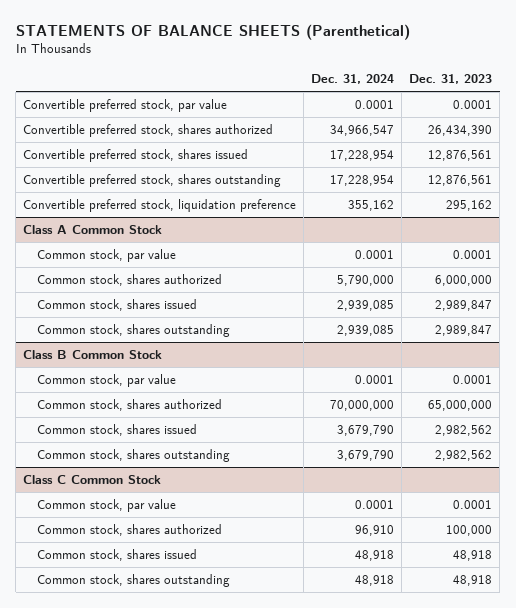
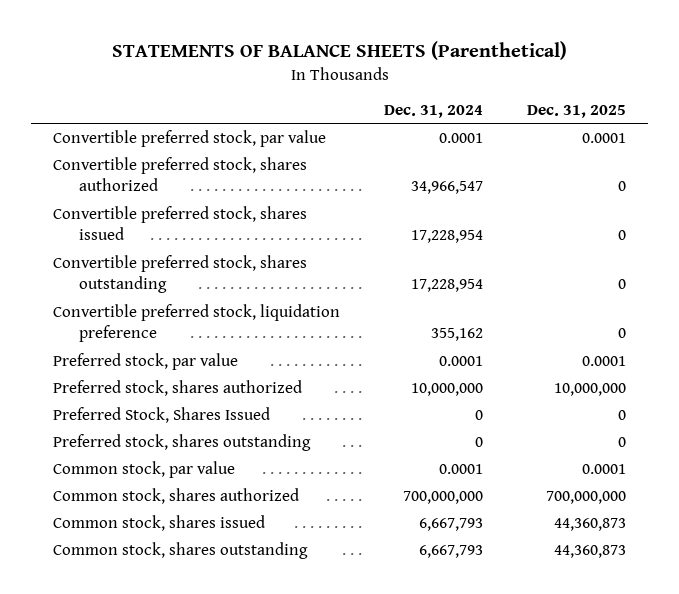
- | Dec. 31, 2024 | Dec. 31, 2023
+ | Dec. 31, 2024 | Dec. 31, 2025
- Class A Common Stock
- Common stock, par value | 0.0001 | 0.0001
- Common stock, shares authorized | 5,790,000 | 6,000,000
- Common stock, shares issued | 2,939,085 | 2,989,847
- Common stock, shares outstanding | 2,939,085 | 2,989,847
- Class B Common Stock
- Common stock, par value | 0.0001 | 0.0001
- Common stock, shares authorized | 70,000,000 | 65,000,000
- Common stock, shares issued | 3,679,790 | 2,982,562
- Common stock, shares outstanding | 3,679,790 | 2,982,562
- Class C Common Stock
+ Preferred stock, par value | 0.0001 | 0.0001
+ Preferred stock, shares authorized | 10,000,000 | 10,000,000
+ Preferred Stock, Shares Issued | 0 | 0
+ Preferred stock, shares outstanding | 0 | 0
- Common stock, shares authorized | 96,910 | 100,000
- Common stock, shares issued | 48,918 | 48,918
- Common stock, shares outstanding | 48,918 | 48,918
+ Common stock, shares authorized | 700,000,000 | 700,000,000
+ Common stock, shares issued | 6,667,793 | 44,360,873
+ Common stock, shares outstanding | 6,667,793 | 44,360,873

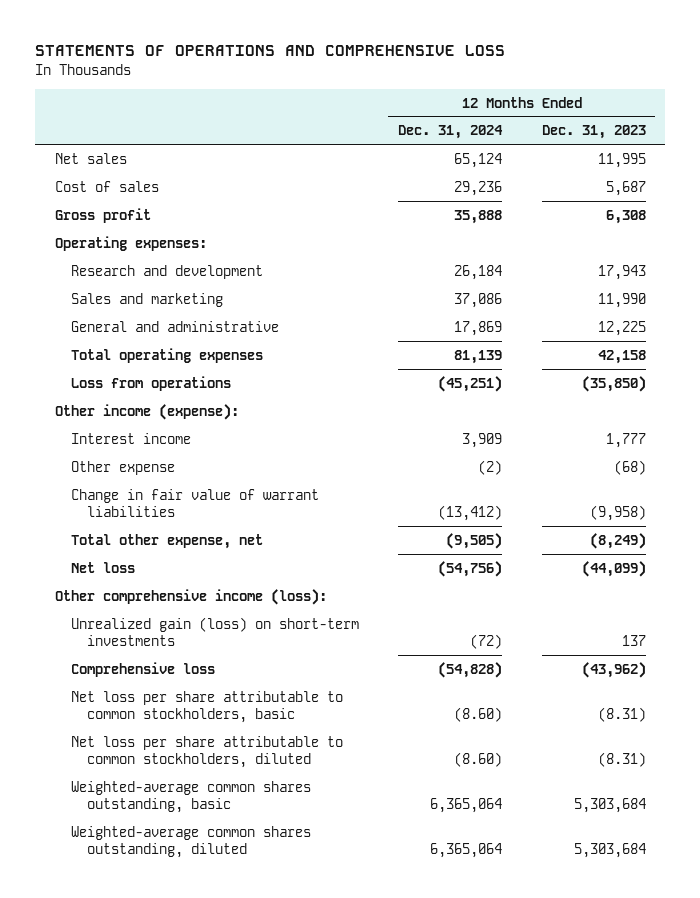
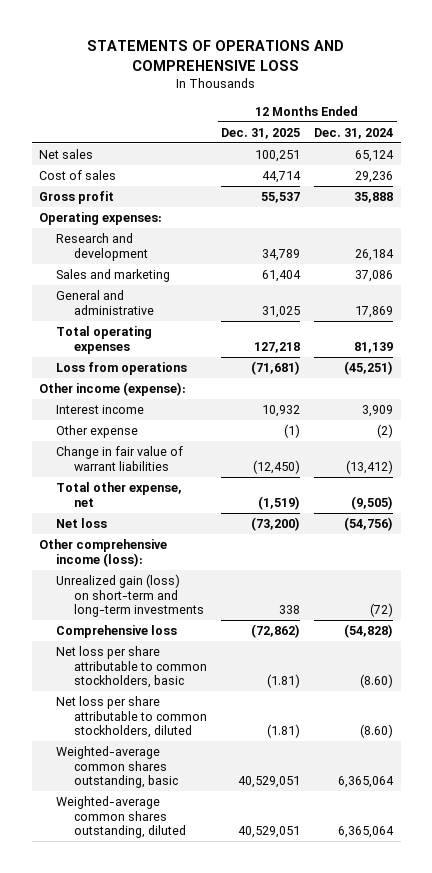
- | 12 Months Ended Dec. 31, 2024 | 12 Months Ended Dec. 31, 2023
+ | 12 Months Ended Dec. 31, 2025 | 12 Months Ended Dec. 31, 2024
- Unrealized gain (loss) on short-term investments | (72) | 137
+ Unrealized gain (loss) on short-term and long-term investments | 338 | (72)

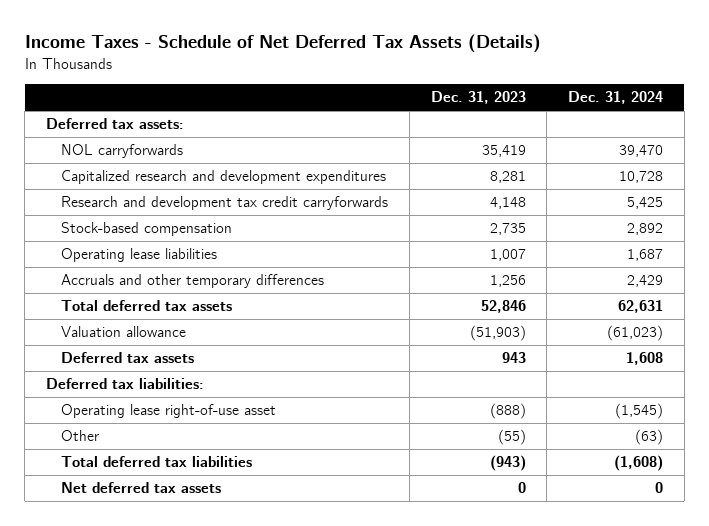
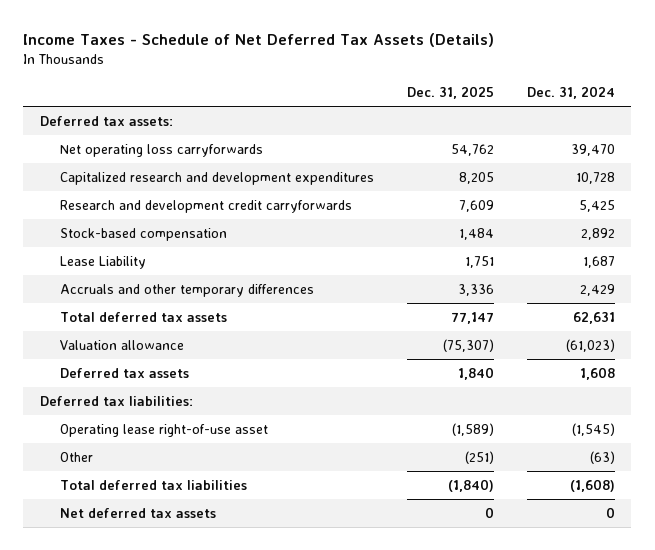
- | Dec. 31, 2023 | Dec. 31, 2024
+ | Dec. 31, 2025 | Dec. 31, 2024
- NOL carryforwards | 35,419 | 39,470
+ Net operating loss carryforwards | 54,762 | 39,470
- Research and development tax credit carryforwards | 4,148 | 5,425
+ Research and development credit carryforwards | 7,609 | 5,425
- Operating lease liabilities | 1,007 | 1,687
+ Lease Liability | 1,751 | 1,687

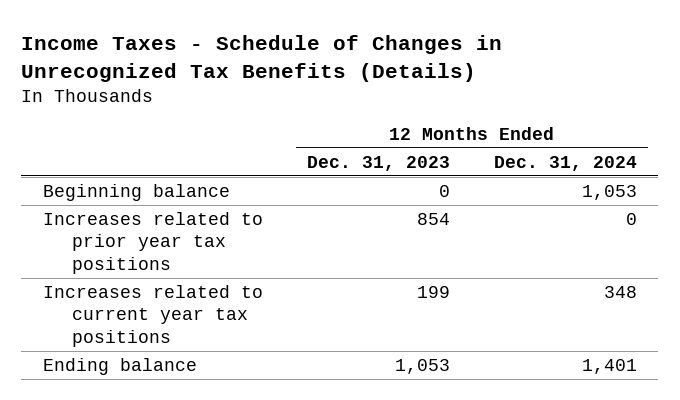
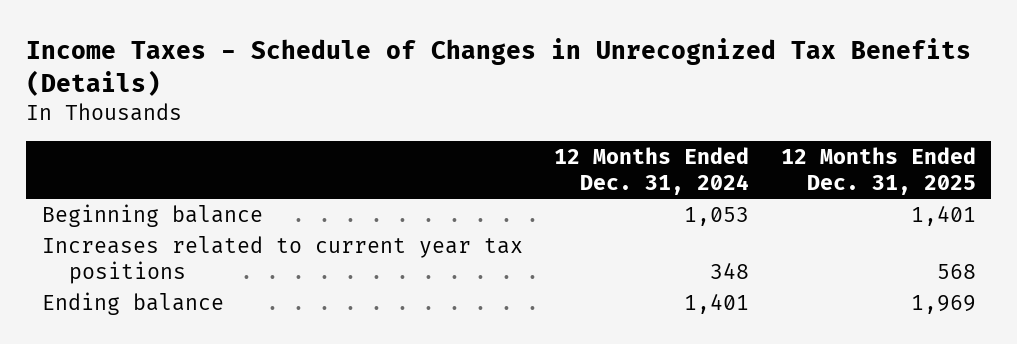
- | 12 Months Ended Dec. 31, 2023 | 12 Months Ended Dec. 31, 2024
+ | 12 Months Ended Dec. 31, 2024 | 12 Months Ended Dec. 31, 2025
- Increases related to prior year tax positions | 854 | 0

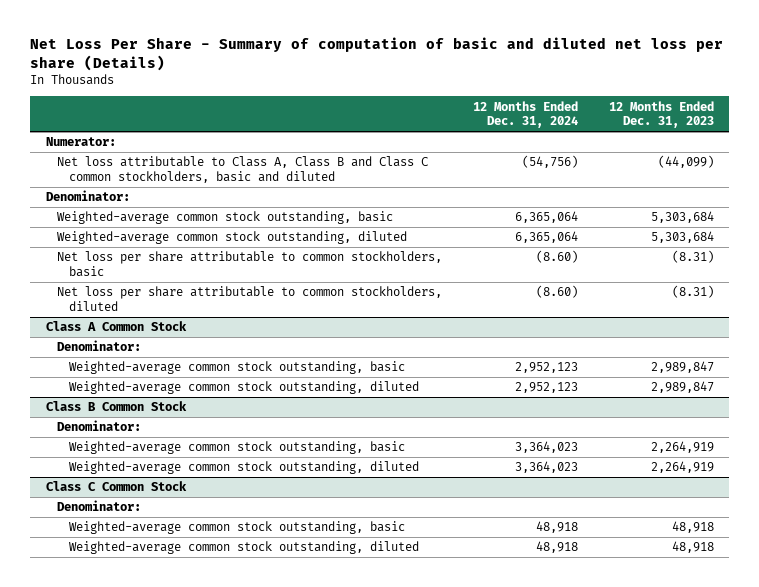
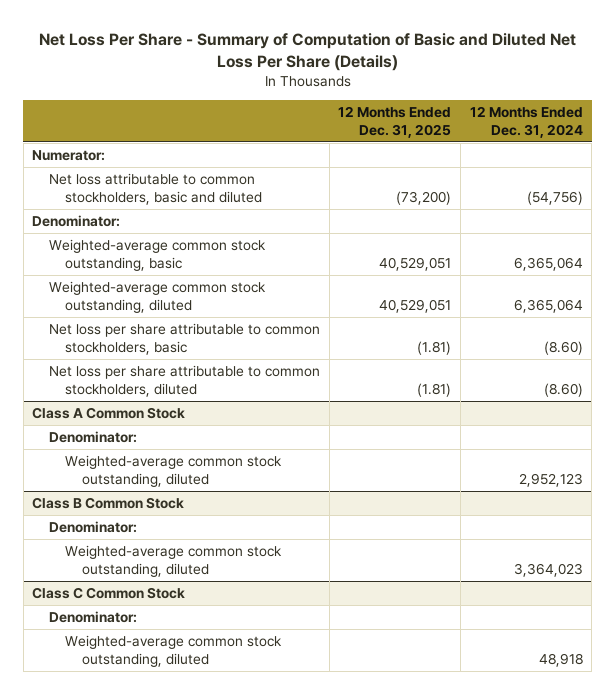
- Net Loss Per Share - Summary of computation of basic and diluted net loss per share (Details)
+ Net Loss Per Share - Summary of Computation of Basic and Diluted Net Loss Per Share (Details)
- | 12 Months Ended Dec. 31, 2024 | 12 Months Ended Dec. 31, 2023
+ | 12 Months Ended Dec. 31, 2025 | 12 Months Ended Dec. 31, 2024
- Net loss attributable to Class A, Class B and Class C common stockholders, basic and diluted | (54,756) | (44,099)
+ Net loss attributable to common stockholders, basic and diluted | (73,200) | (54,756)
@ Class A Common Stock
- Weighted-average common stock outstanding, basic | 2,952,123 | 2,989,847
@ Class B Common Stock
- Weighted-average common stock outstanding, basic | 3,364,023 | 2,264,919
@ Class C Common Stock
- Weighted-average common stock outstanding, basic | 48,918 | 48,918

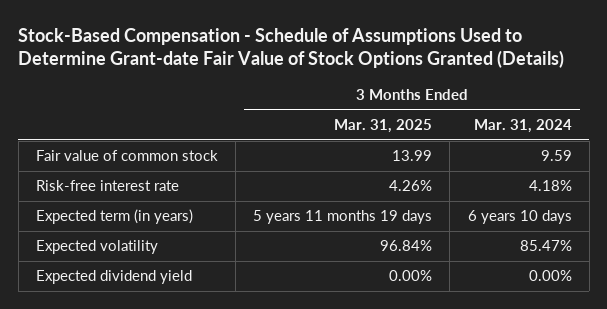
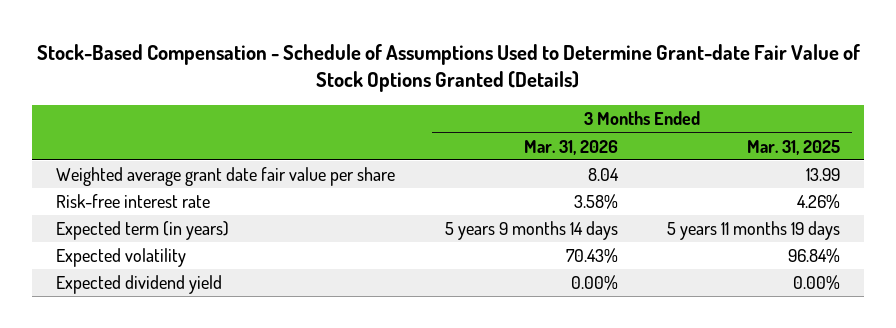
- | 3 Months Ended Mar. 31, 2025 | 3 Months Ended Mar. 31, 2024
+ | 3 Months Ended Mar. 31, 2026 | 3 Months Ended Mar. 31, 2025
- Fair value of common stock | 13.99 | 9.59
+ Weighted average grant date fair value per share | 8.04 | 13.99

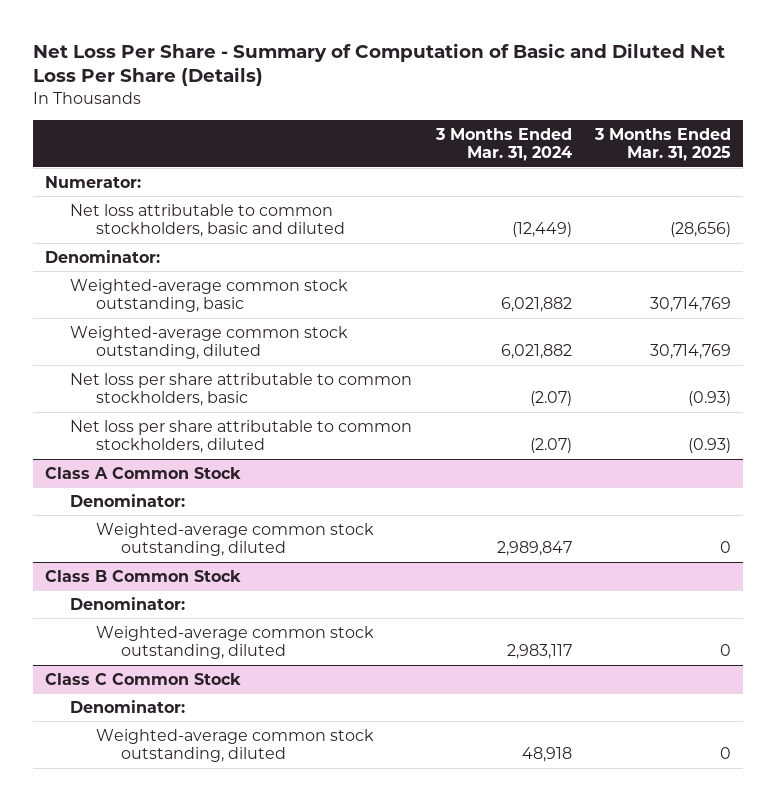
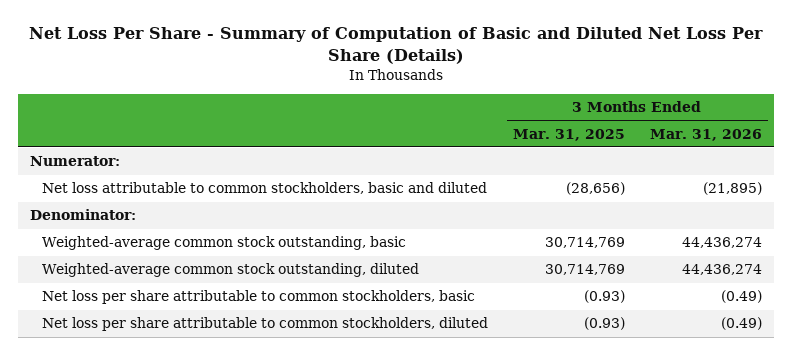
- | 3 Months Ended Mar. 31, 2024 | 3 Months Ended Mar. 31, 2025
+ | 3 Months Ended Mar. 31, 2025 | 3 Months Ended Mar. 31, 2026
- Class A Common Stock
- Denominator:
- Weighted-average common stock outstanding, diluted | 2,989,847 | 0
- Class B Common Stock
- Denominator:
- Weighted-average common stock outstanding, diluted | 2,983,117 | 0
- Class C Common Stock
- Denominator:
- Weighted-average common stock outstanding, diluted | 48,918 | 0

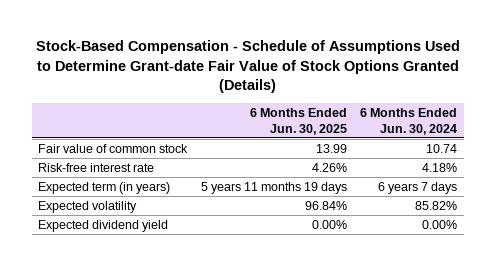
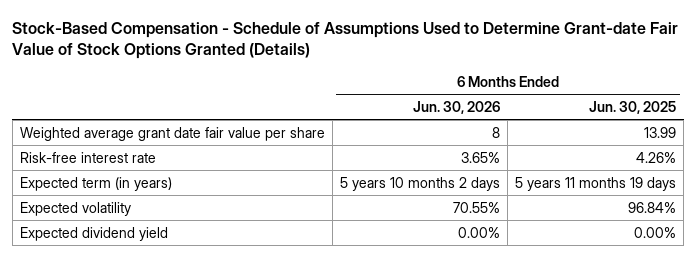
- | 6 Months Ended Jun. 30, 2025 | 6 Months Ended Jun. 30, 2024
+ | 6 Months Ended Jun. 30, 2026 | 6 Months Ended Jun. 30, 2025
- Fair value of common stock | 13.99 | 10.74
+ Weighted average grant date fair value per share | 8 | 13.99

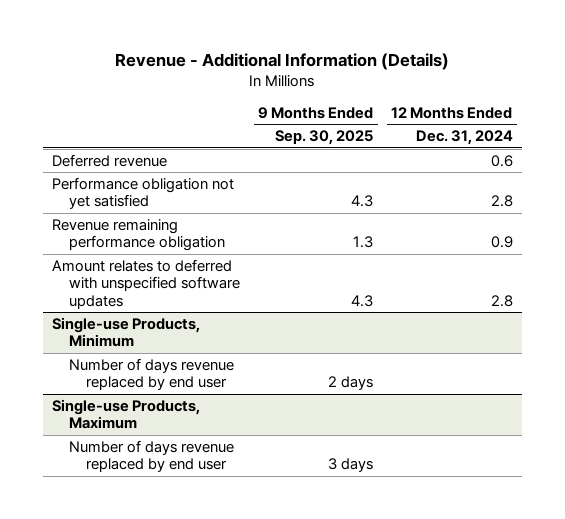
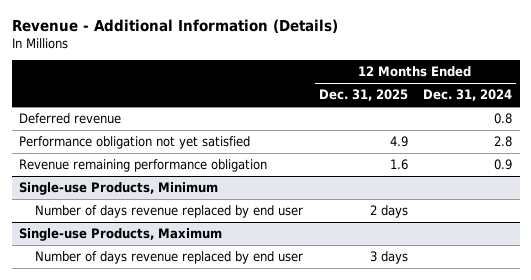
- | 9 Months Ended Sep. 30, 2025 | 12 Months Ended Dec. 31, 2024
+ | 12 Months Ended Dec. 31, 2025 | 12 Months Ended Dec. 31, 2024
- Deferred revenue | | 0.6
+ Deferred revenue | | 0.8
- Amount relates to deferred with unspecified software updates | 4.3 | 2.8

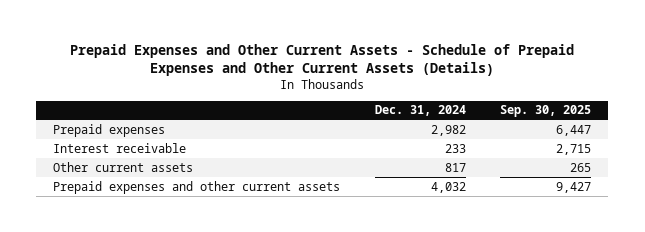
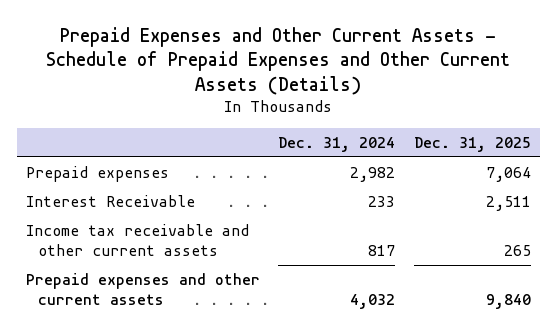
- | Dec. 31, 2024 | Sep. 30, 2025
+ | Dec. 31, 2024 | Dec. 31, 2025
- Interest receivable | 233 | 2,715
- Other current assets | 817 | 265
+ Interest Receivable | 233 | 2,511
+ Income tax receivable and other current assets | 817 | 265

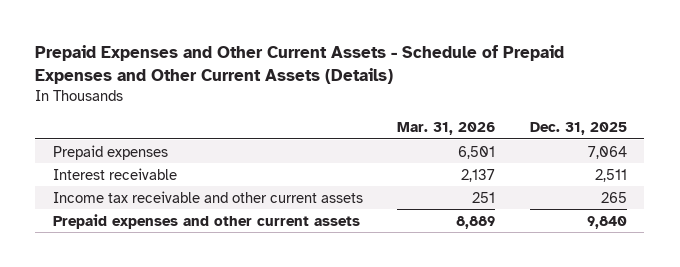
- | Dec. 31, 2024 | Dec. 31, 2025
+ | Mar. 31, 2026 | Dec. 31, 2025
- Interest Receivable | 233 | 2,511
+ Interest receivable | 2,137 | 2,511

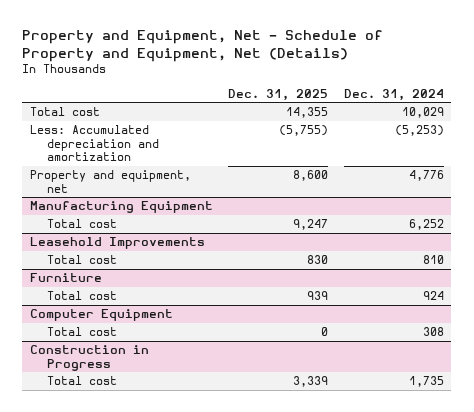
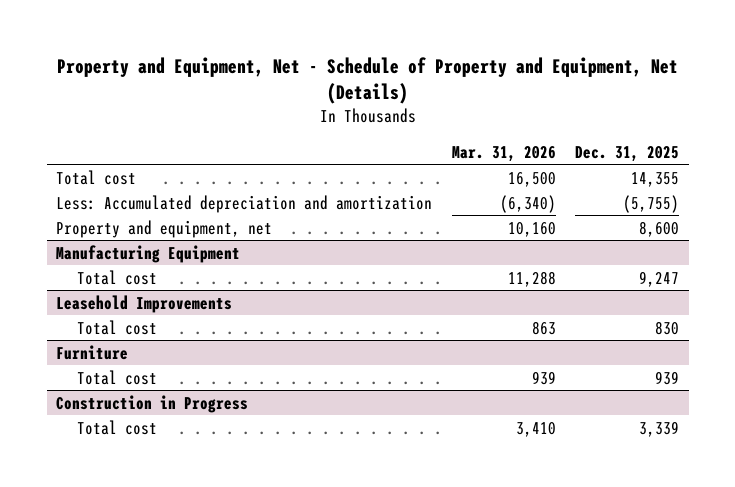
- | Dec. 31, 2025 | Dec. 31, 2024
+ | Mar. 31, 2026 | Dec. 31, 2025
- Computer Equipment
- Total cost | 0 | 308

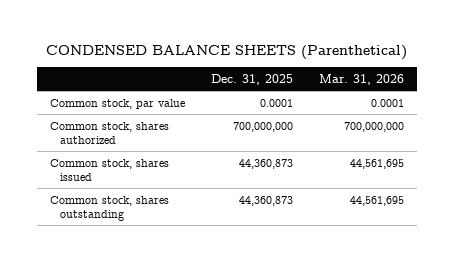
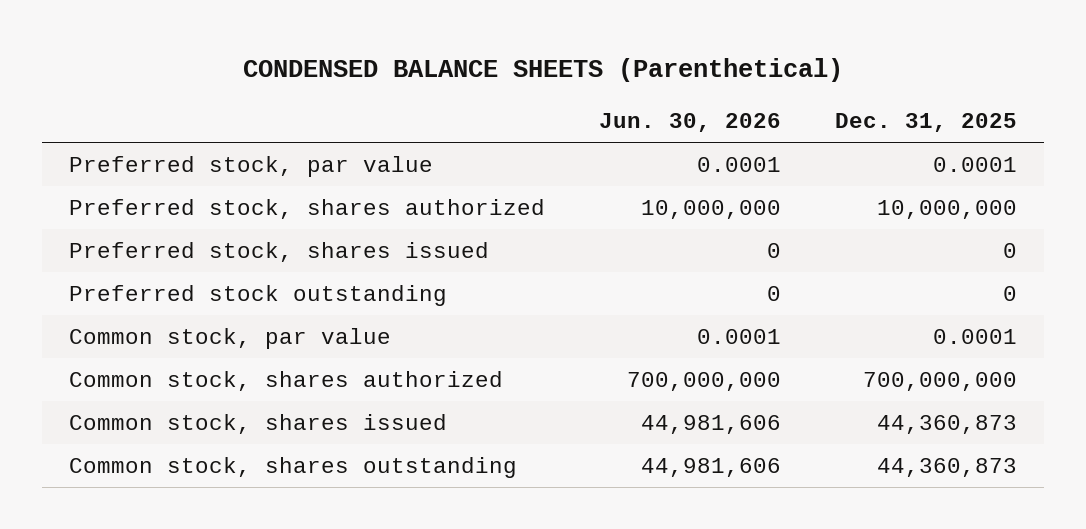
- | Dec. 31, 2025 | Mar. 31, 2026
+ | Jun. 30, 2026 | Dec. 31, 2025
+ Preferred stock, par value | 0.0001 | 0.0001
+ Preferred stock, shares authorized | 10,000,000 | 10,000,000
+ Preferred stock, shares issued | 0 | 0
+ Preferred stock outstanding | 0 | 0

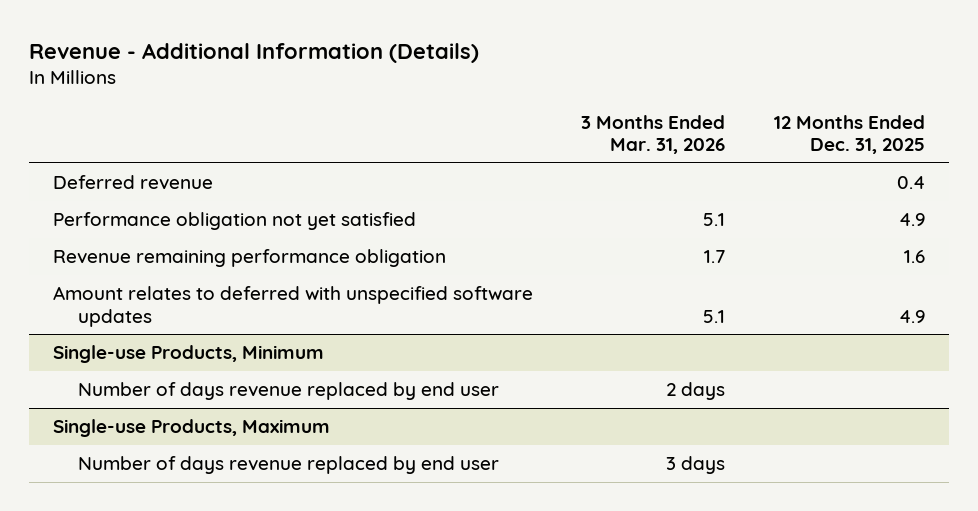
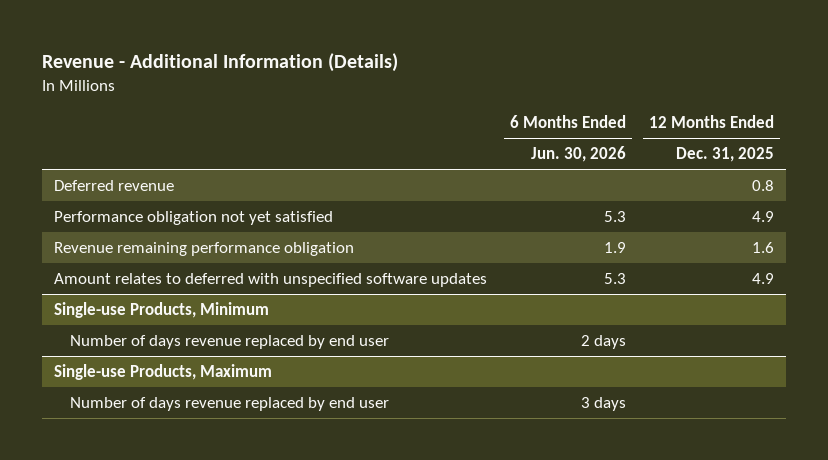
- | 3 Months Ended Mar. 31, 2026 | 12 Months Ended Dec. 31, 2025
+ | 6 Months Ended Jun. 30, 2026 | 12 Months Ended Dec. 31, 2025
- Deferred revenue | | 0.4
+ Deferred revenue | | 0.8

